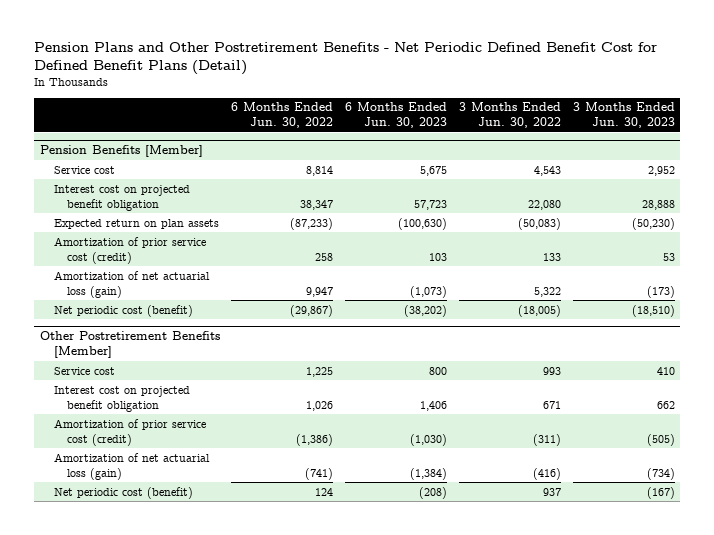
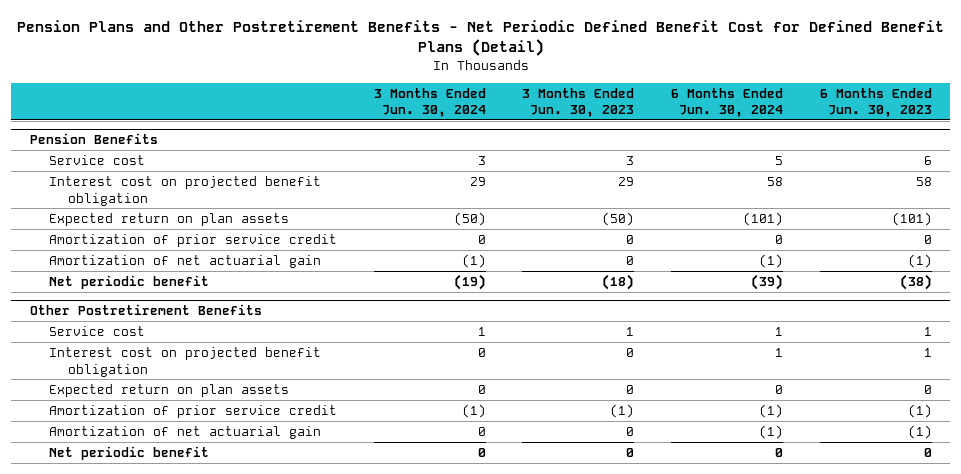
- | 6 Months Ended Jun. 30, 2022 | 6 Months Ended Jun. 30, 2023 | 3 Months Ended Jun. 30, 2022 | 3 Months Ended Jun. 30, 2023
+ | 3 Months Ended Jun. 30, 2024 | 3 Months Ended Jun. 30, 2023 | 6 Months Ended Jun. 30, 2024 | 6 Months Ended Jun. 30, 2023
- Pension Benefits [Member]
- Service cost | 8,814 | 5,675 | 4,543 | 2,952
- Interest cost on projected benefit obligation | 38,347 | 57,723 | 22,080 | 28,888
- Expected return on plan assets | (87,233) | (100,630) | (50,083) | (50,230)
- Amortization of prior service cost (credit) | 258 | 103 | 133 | 53
- Amortization of net actuarial loss (gain) | 9,947 | (1,073) | 5,322 | (173)
- Net periodic cost (benefit) | (29,867) | (38,202) | (18,005) | (18,510)
- Other Postretirement Benefits [Member]
- Service cost | 1,225 | 800 | 993 | 410
- Interest cost on projected benefit obligation | 1,026 | 1,406 | 671 | 662
- Amortization of prior service cost (credit) | (1,386) | (1,030) | (311) | (505)
- Amortization of net actuarial loss (gain) | (741) | (1,384) | (416) | (734)
- Net periodic cost (benefit) | 124 | (208) | 937 | (167)
+ Pension Benefits
+ Service cost | 3 | 3 | 5 | 6
+ Interest cost on projected benefit obligation | 29 | 29 | 58 | 58
+ Expected return on plan assets | (50) | (50) | (101) | (101)
+ Amortization of prior service credit | 0 | 0 | 0 | 0
+ Amortization of net actuarial gain | (1) | 0 | (1) | (1)
+ Net periodic benefit | (19) | (18) | (39) | (38)
+ Other Postretirement Benefits
+ Service cost | 1 | 1 | 1 | 1
+ Interest cost on projected benefit obligation | 0 | 0 | 1 | 1
+ Expected return on plan assets | 0 | 0 | 0 | 0
+ Amortization of prior service credit | (1) | (1) | (1) | (1)
+ Amortization of net actuarial gain | 0 | 0 | (1) | (1)
+ Net periodic benefit | 0 | 0 | 0 | 0

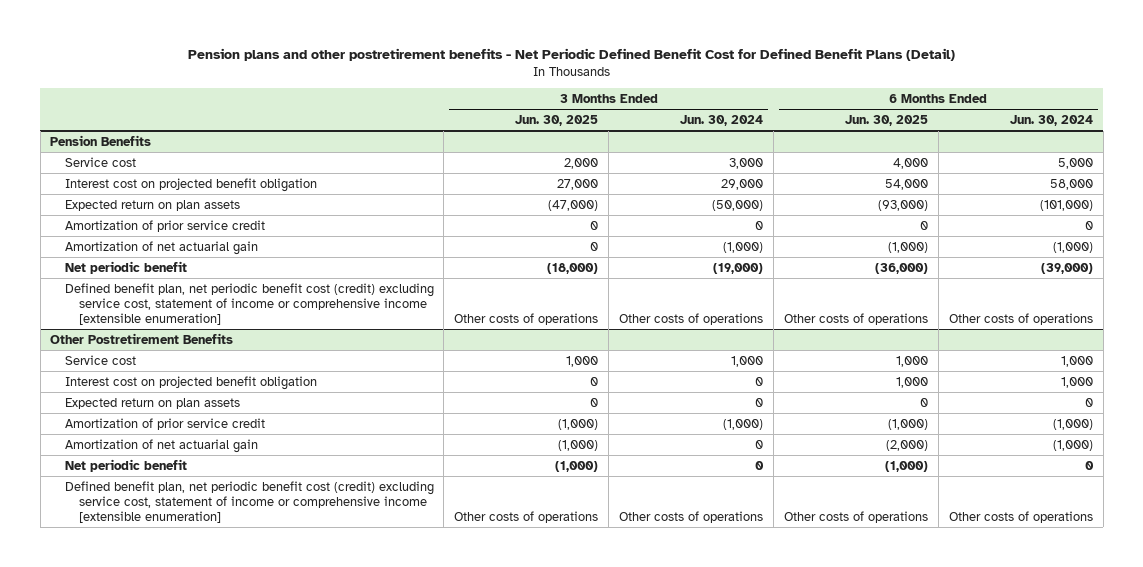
- Pension Plans and Other Postretirement Benefits - Net Periodic Defined Benefit Cost for Defined Benefit Plans (Detail)
+ Pension plans and other postretirement benefits - Net Periodic Defined Benefit Cost for Defined Benefit Plans (Detail)
- | 3 Months Ended Jun. 30, 2024 | 3 Months Ended Jun. 30, 2023 | 6 Months Ended Jun. 30, 2024 | 6 Months Ended Jun. 30, 2023
+ | 3 Months Ended Jun. 30, 2025 | 3 Months Ended Jun. 30, 2024 | 6 Months Ended Jun. 30, 2025 | 6 Months Ended Jun. 30, 2024
@ Pension Benefits
- Service cost | 3 | 3 | 5 | 6
- Interest cost on projected benefit obligation | 29 | 29 | 58 | 58
- Expected return on plan assets | (50) | (50) | (101) | (101)
+ Service cost | 2,000 | 3,000 | 4,000 | 5,000
+ Interest cost on projected benefit obligation | 27,000 | 29,000 | 54,000 | 58,000
+ Expected return on plan assets | (47,000) | (50,000) | (93,000) | (101,000)
- Amortization of net actuarial gain | (1) | 0 | (1) | (1)
- Net periodic benefit | (19) | (18) | (39) | (38)
+ Amortization of net actuarial gain | 0 | (1,000) | (1,000) | (1,000)
+ Net periodic benefit | (18,000) | (19,000) | (36,000) | (39,000)
+ Defined benefit plan, net periodic benefit cost (credit) excluding service cost, statement of income or comprehensive income [extensible enumeration] | Other costs of operations | Other costs of operations | Other costs of operations | Other costs of operations
@ Other Postretirement Benefits
- Service cost | 1 | 1 | 1 | 1
- Interest cost on projected benefit obligation | 0 | 0 | 1 | 1
+ Service cost | 1,000 | 1,000 | 1,000 | 1,000
+ Interest cost on projected benefit obligation | 0 | 0 | 1,000 | 1,000
- Amortization of prior service credit | (1) | (1) | (1) | (1)
- Amortization of net actuarial gain | 0 | 0 | (1) | (1)
+ Amortization of prior service credit | (1,000) | (1,000) | (1,000) | (1,000)
+ Amortization of net actuarial gain | (1,000) | 0 | (2,000) | (1,000)
+ Defined benefit plan, net periodic benefit cost (credit) excluding service cost, statement of income or comprehensive income [extensible enumeration] | Other costs of operations | Other costs of operations | Other costs of operations | Other costs of operations

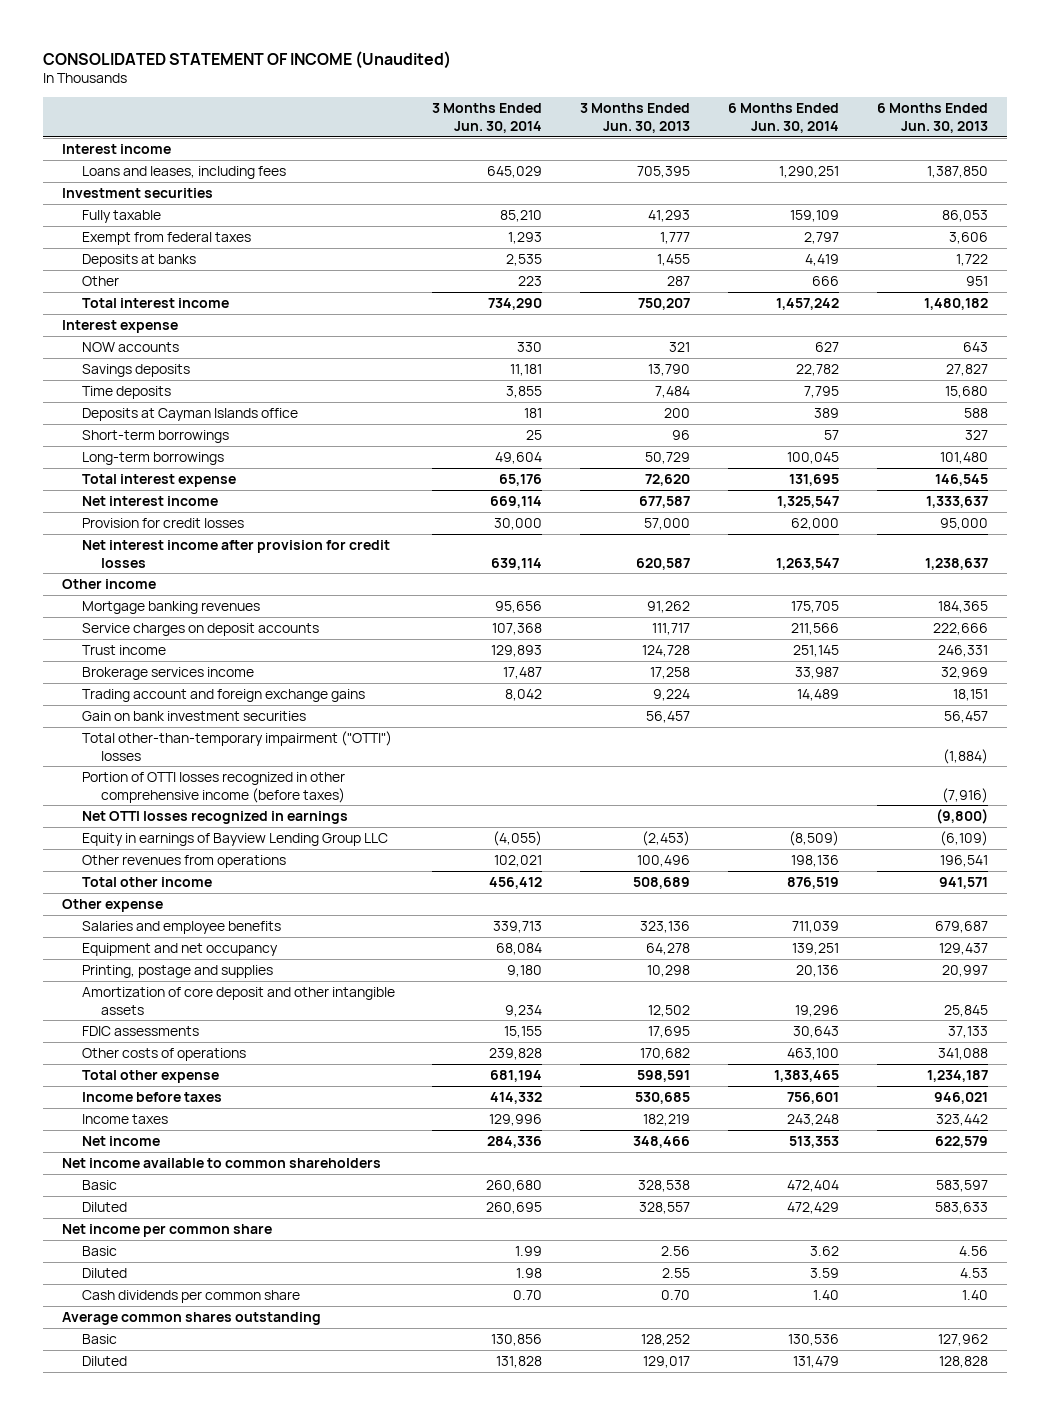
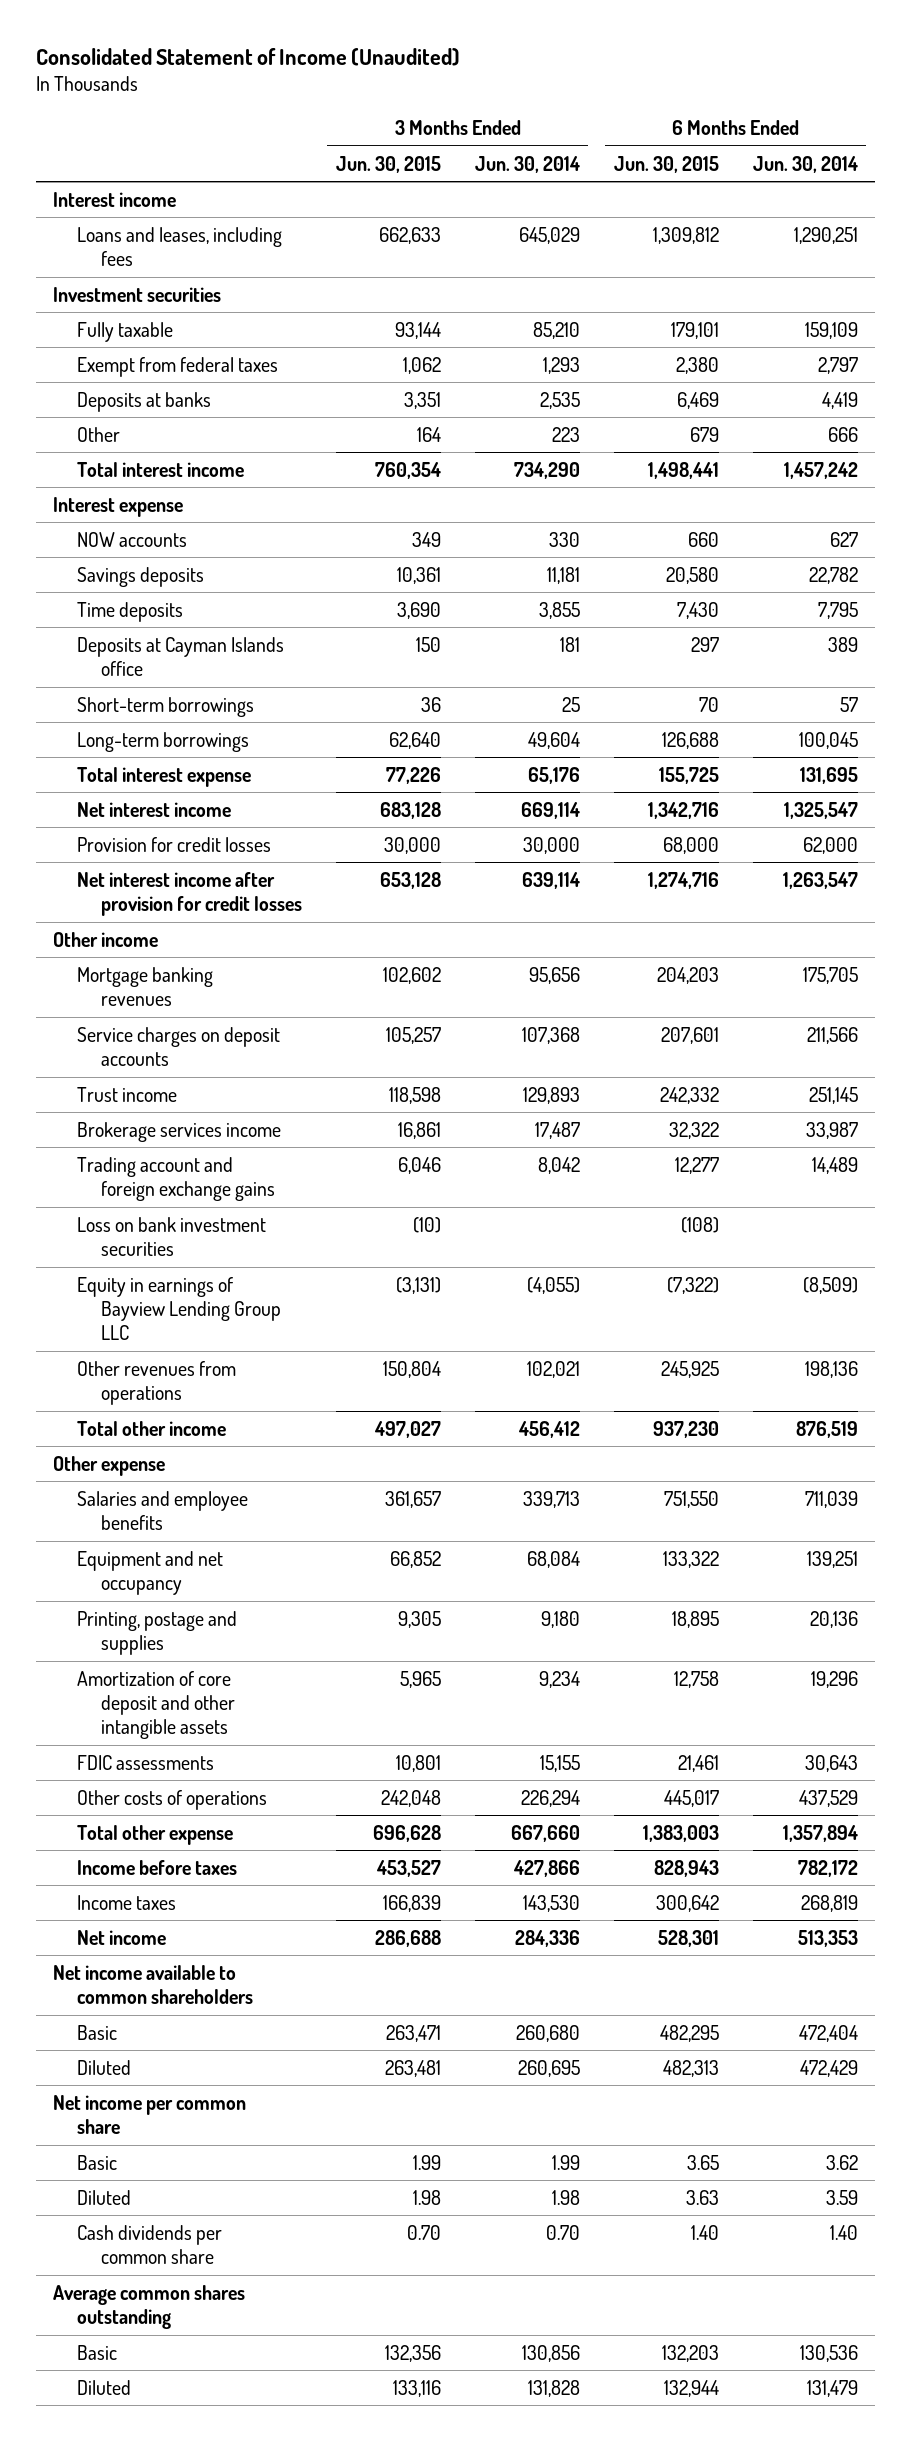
- CONSOLIDATED STATEMENT OF INCOME (Unaudited)
+ Consolidated Statement of Income (Unaudited)
- | 3 Months Ended Jun. 30, 2014 | 3 Months Ended Jun. 30, 2013 | 6 Months Ended Jun. 30, 2014 | 6 Months Ended Jun. 30, 2013
+ | 3 Months Ended Jun. 30, 2015 | 3 Months Ended Jun. 30, 2014 | 6 Months Ended Jun. 30, 2015 | 6 Months Ended Jun. 30, 2014
- Gain on bank investment securities | | 56,457 | | 56,457
- Total other-than-temporary impairment ("OTTI") losses | | | | (1,884)
- Portion of OTTI losses recognized in other comprehensive income (before taxes) | | | | (7,916)
- Net OTTI losses recognized in earnings | | | | (9,800)
+ Loss on bank investment securities | (10) | | (108) |
- Other costs of operations | 239,828 | 170,682 | 463,100 | 341,088
- Total other expense | 681,194 | 598,591 | 1,383,465 | 1,234,187
- Income before taxes | 414,332 | 530,685 | 756,601 | 946,021
- Income taxes | 129,996 | 182,219 | 243,248 | 323,442
+ Other costs of operations | 242,048 | 226,294 | 445,017 | 437,529
+ Total other expense | 696,628 | 667,660 | 1,383,003 | 1,357,894
+ Income before taxes | 453,527 | 427,866 | 828,943 | 782,172
+ Income taxes | 166,839 | 143,530 | 300,642 | 268,819

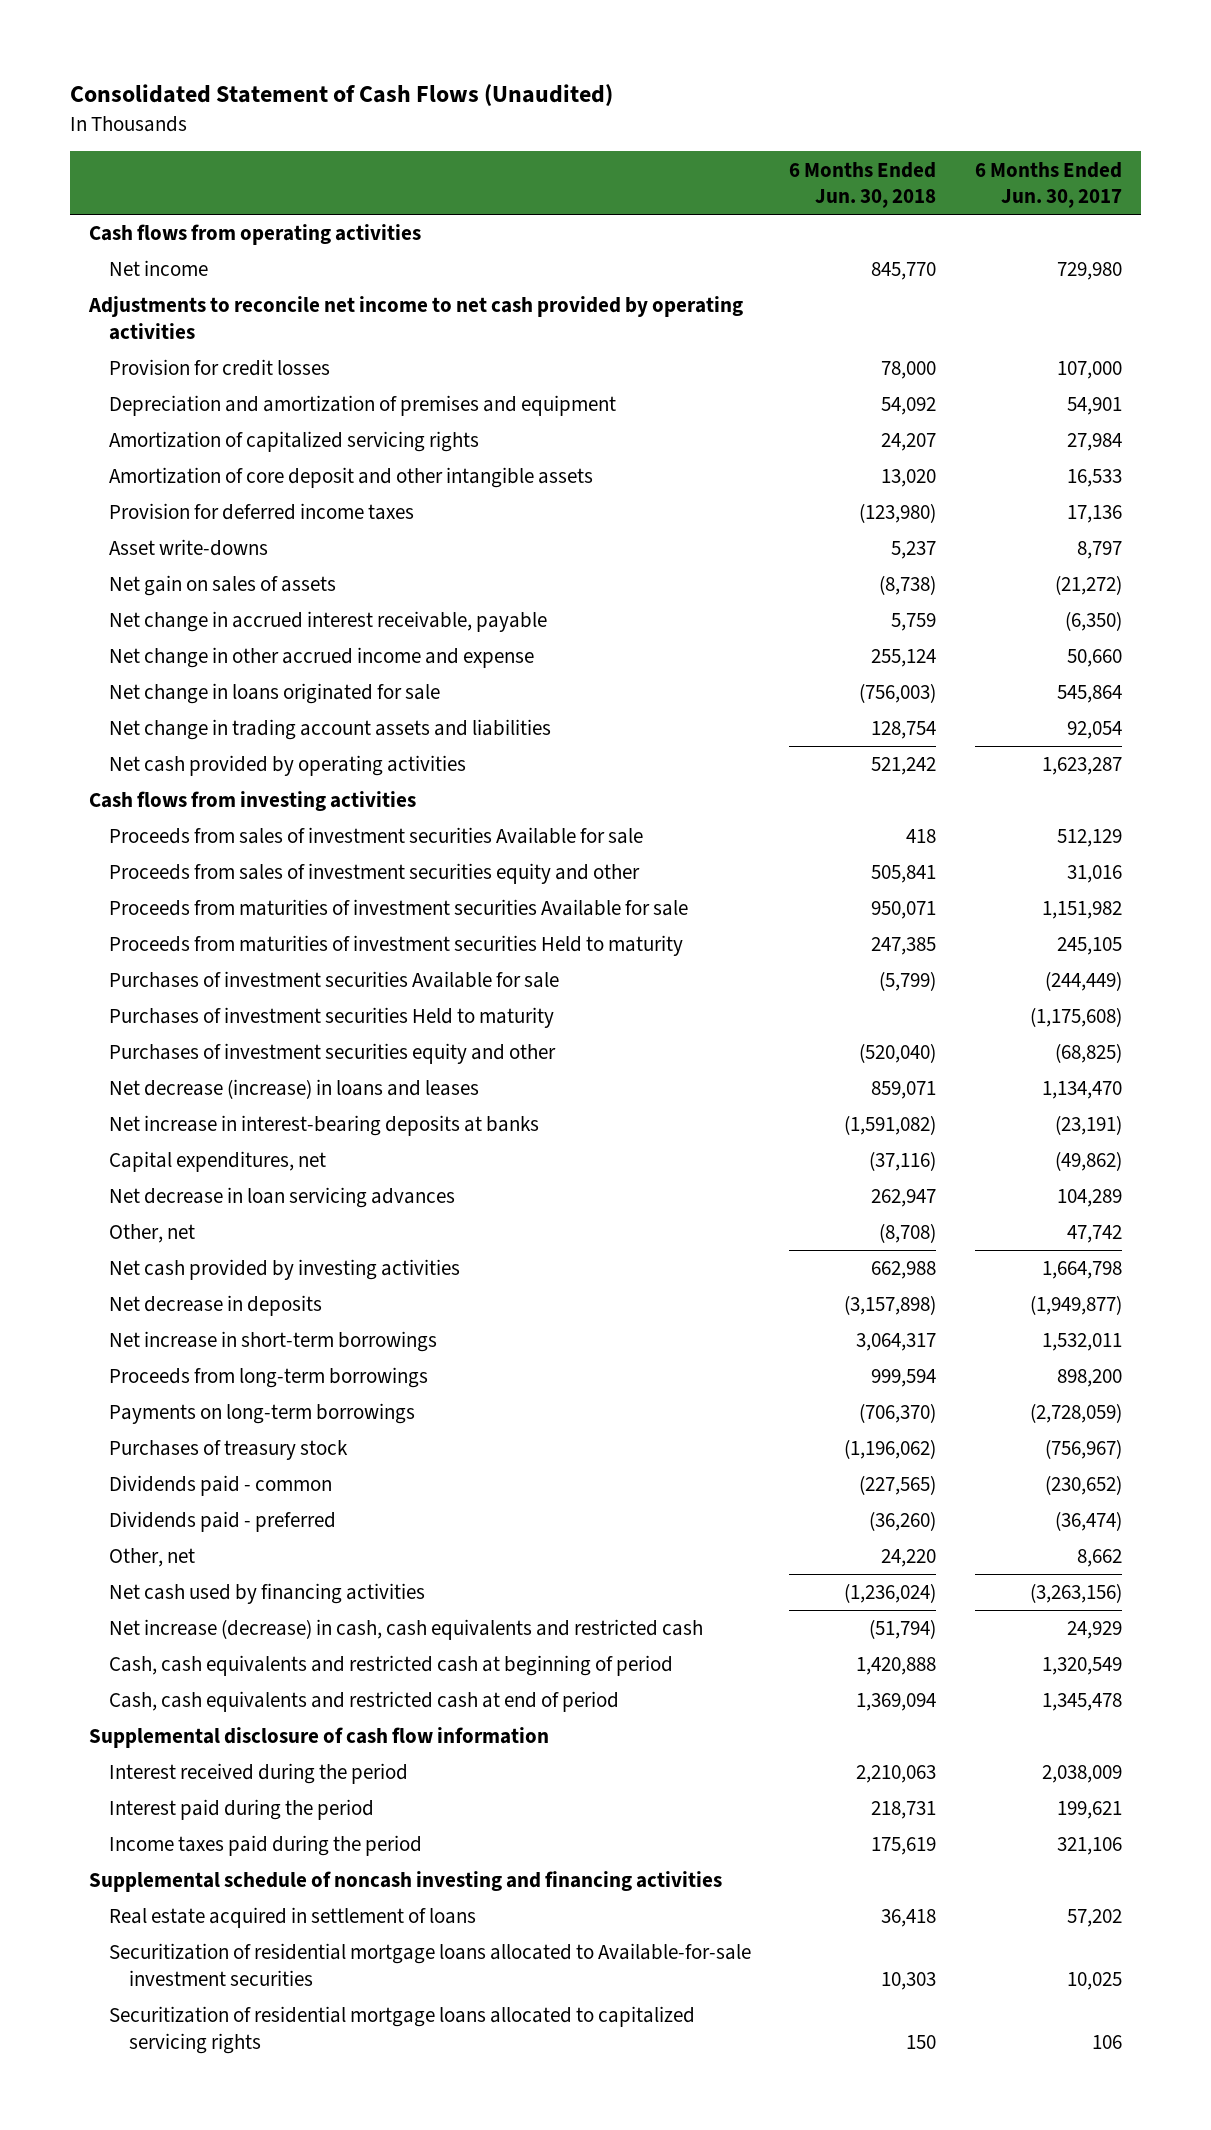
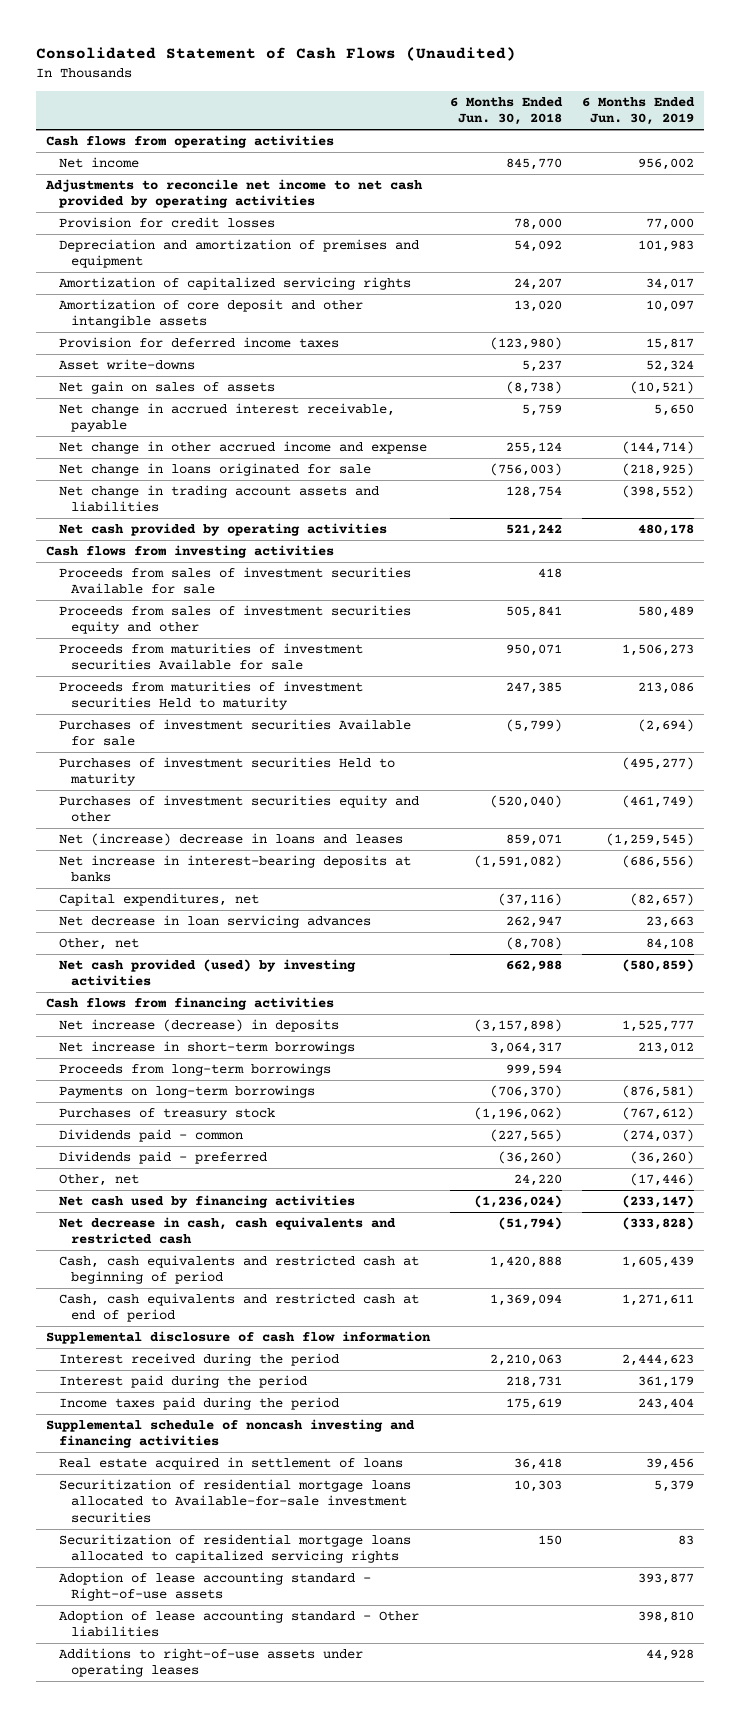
- | 6 Months Ended Jun. 30, 2018 | 6 Months Ended Jun. 30, 2017
+ | 6 Months Ended Jun. 30, 2018 | 6 Months Ended Jun. 30, 2019
- Net decrease (increase) in loans and leases | 859,071 | 1,134,470
+ Net (increase) decrease in loans and leases | 859,071 | (1,259,545)
- Net cash provided by investing activities | 662,988 | 1,664,798
- Net decrease in deposits | (3,157,898) | (1,949,877)
+ Net cash provided (used) by investing activities | 662,988 | (580,859)
+ Cash flows from financing activities
+ Net increase (decrease) in deposits | (3,157,898) | 1,525,777
- Net increase (decrease) in cash, cash equivalents and restricted cash | (51,794) | 24,929
+ Net decrease in cash, cash equivalents and restricted cash | (51,794) | (333,828)
+ Adoption of lease accounting standard - Right-of-use assets | | 393,877
+ Adoption of lease accounting standard - Other liabilities | | 398,810
+ Additions to right-of-use assets under operating leases | | 44,928

